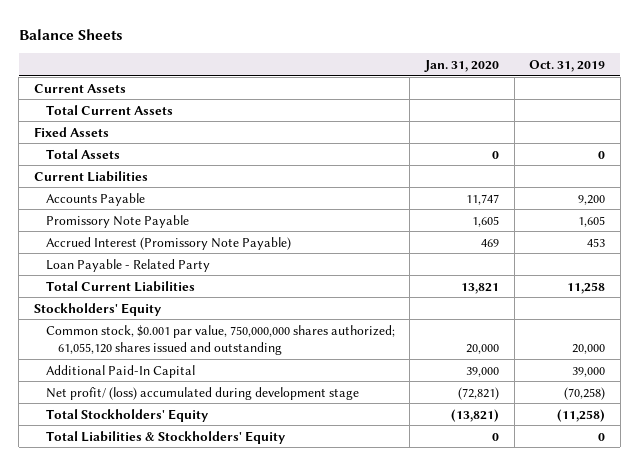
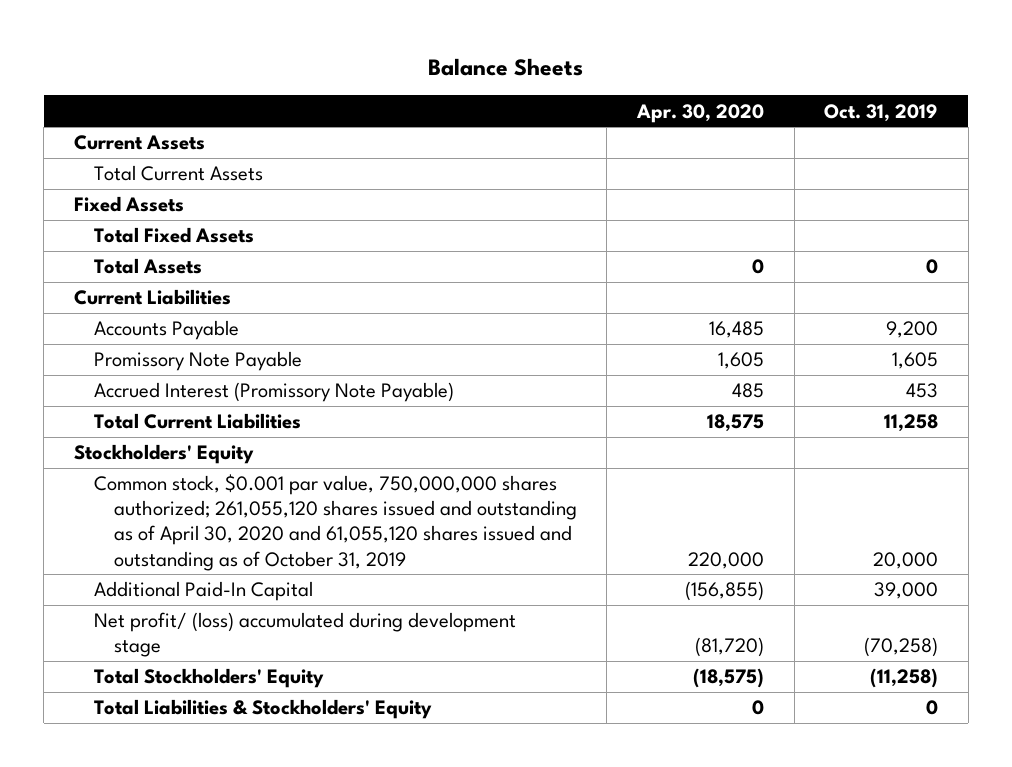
- | Jan. 31, 2020 | Oct. 31, 2019
+ | Apr. 30, 2020 | Oct. 31, 2019
+ Total Fixed Assets
- Loan Payable - Related Party
- Common stock, $0.001 par value, 750,000,000 shares authorized; 61,055,120 shares issued and outstanding | 20,000 | 20,000
+ Common stock, $0.001 par value, 750,000,000 shares authorized; 261,055,120 shares issued and outstanding as of April 30, 2020 and 61,055,120 shares issued and outstanding as of October 31, 2019 | 220,000 | 20,000

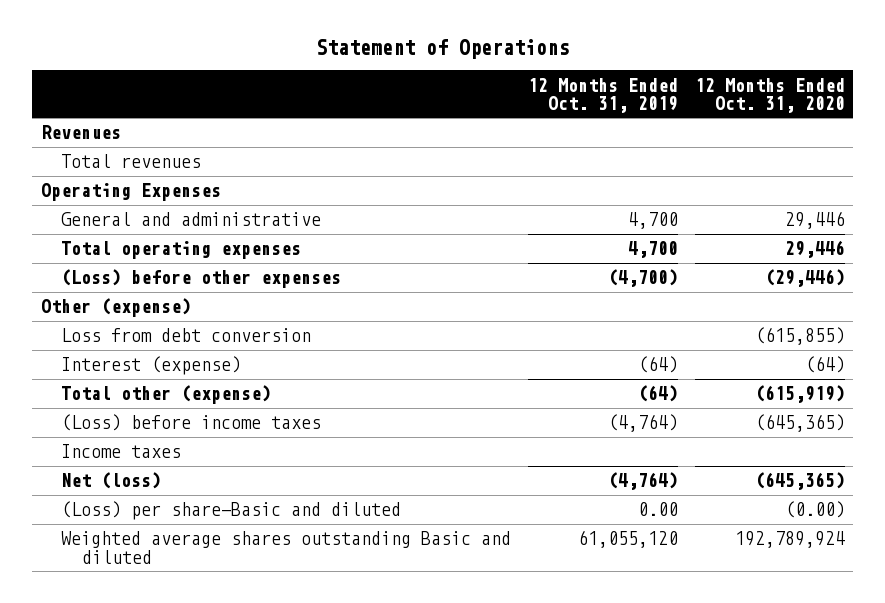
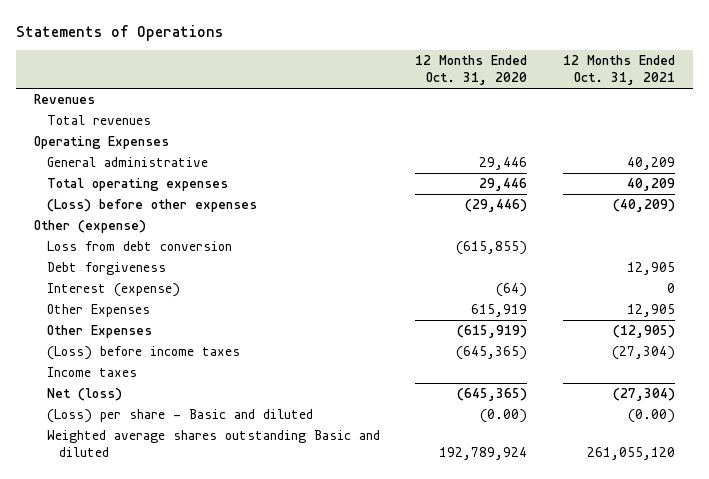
- Statement of Operations
+ Statements of Operations
- | 12 Months Ended Oct. 31, 2019 | 12 Months Ended Oct. 31, 2020
+ | 12 Months Ended Oct. 31, 2020 | 12 Months Ended Oct. 31, 2021
- General and administrative | 4,700 | 29,446
+ General administrative | 29,446 | 40,209
+ Debt forgiveness | | 12,905
- Total other (expense) | (64) | (615,919)
+ Other Expenses | 615,919 | 12,905
+ Other Expenses | (615,919) | (12,905)
- (Loss) per share-Basic and diluted | 0.00 | (0.00)
+ (Loss) per share - Basic and diluted | (0.00) | (0.00)

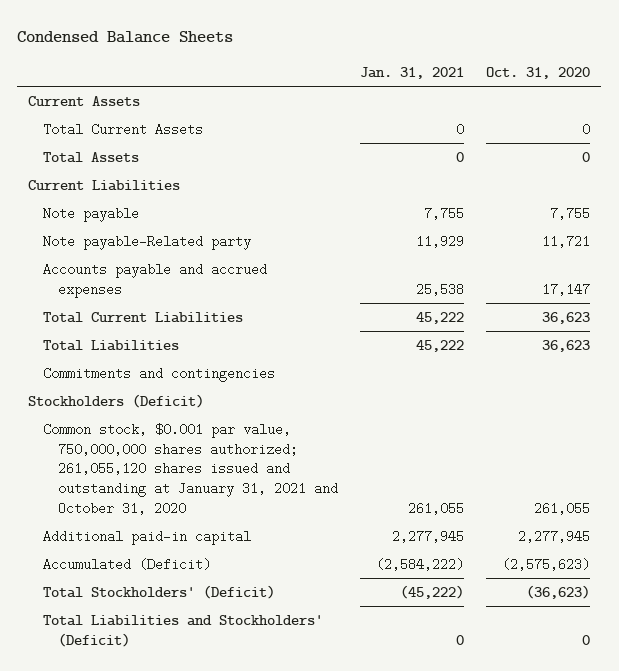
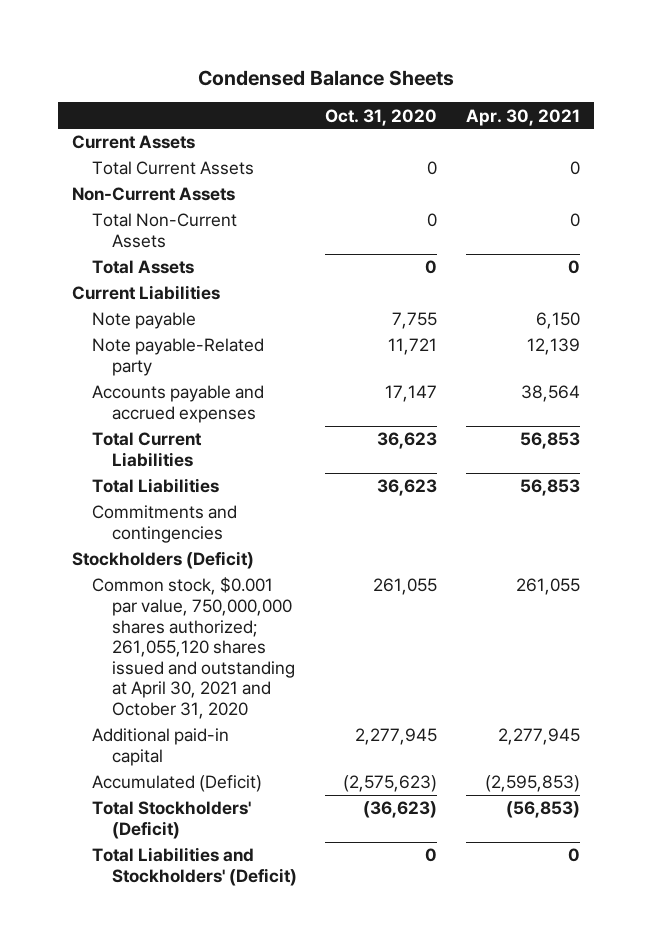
- | Jan. 31, 2021 | Oct. 31, 2020
+ | Oct. 31, 2020 | Apr. 30, 2021
+ Non-Current Assets
+ Total Non-Current Assets | 0 | 0
- Common stock, $0.001 par value, 750,000,000 shares authorized; 261,055,120 shares issued and outstanding at January 31, 2021 and October 31, 2020 | 261,055 | 261,055
+ Common stock, $0.001 par value, 750,000,000 shares authorized; 261,055,120 shares issued and outstanding at April 30, 2021 and October 31, 2020 | 261,055 | 261,055

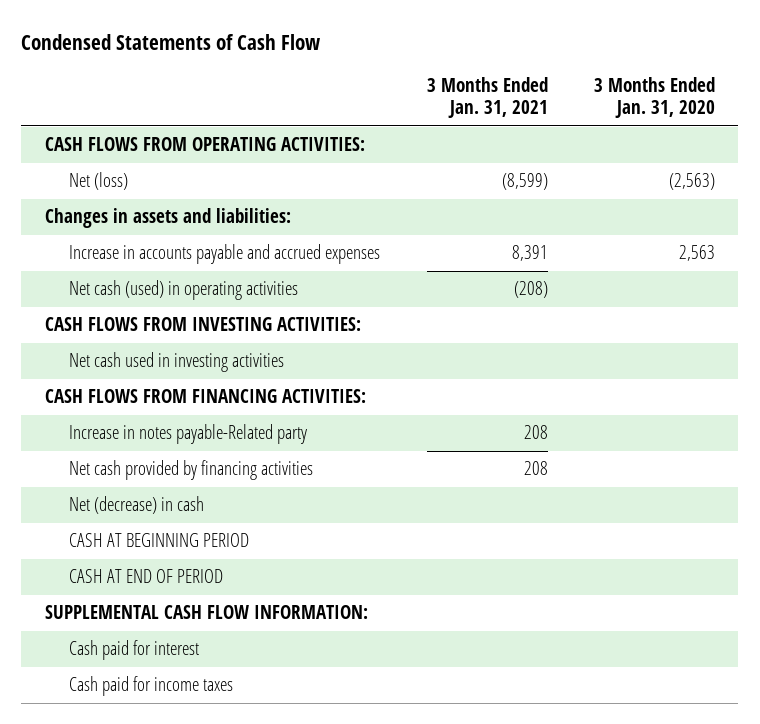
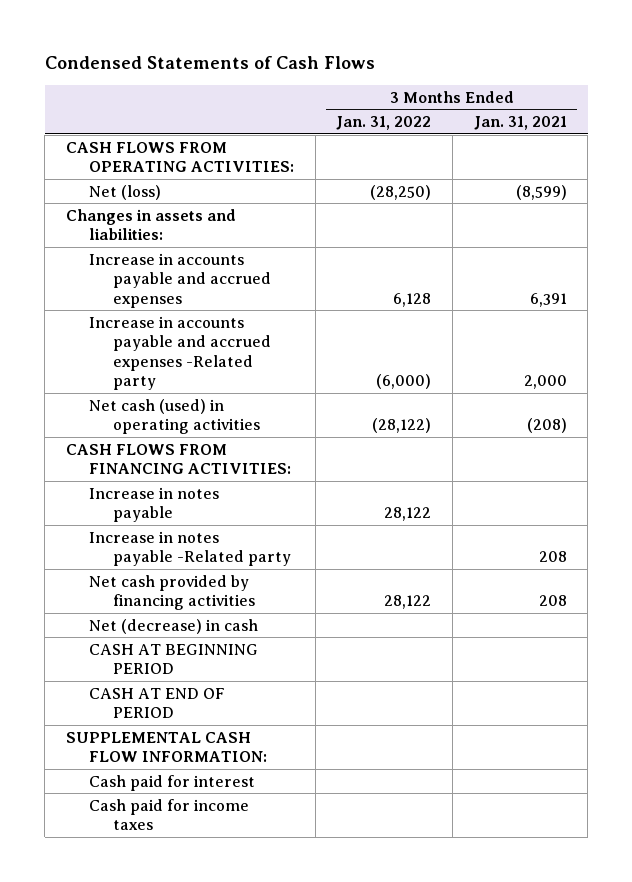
- Condensed Statements of Cash Flow
+ Condensed Statements of Cash Flows
- | 3 Months Ended Jan. 31, 2021 | 3 Months Ended Jan. 31, 2020
+ | 3 Months Ended Jan. 31, 2022 | 3 Months Ended Jan. 31, 2021
- Increase in accounts payable and accrued expenses | 8,391 | 2,563
+ Increase in accounts payable and accrued expenses | 6,128 | 6,391
+ Increase in accounts payable and accrued expenses -Related party | (6,000) | 2,000
- CASH FLOWS FROM INVESTING ACTIVITIES:
- Net cash used in investing activities
- Increase in notes payable-Related party | 208 |
+ Increase in notes payable | 28,122 |
+ Increase in notes payable -Related party | | 208

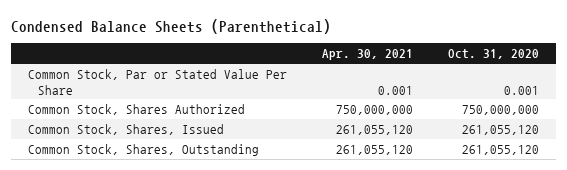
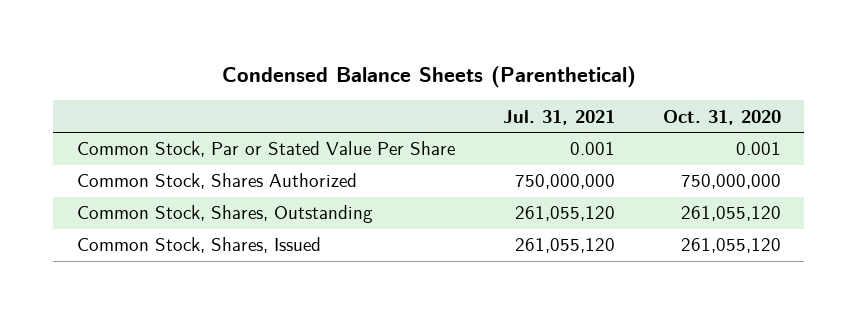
- | Apr. 30, 2021 | Oct. 31, 2020
+ | Jul. 31, 2021 | Oct. 31, 2020
moved down: Common Stock, Shares, Issued | 261,055,120 | 261,055,120

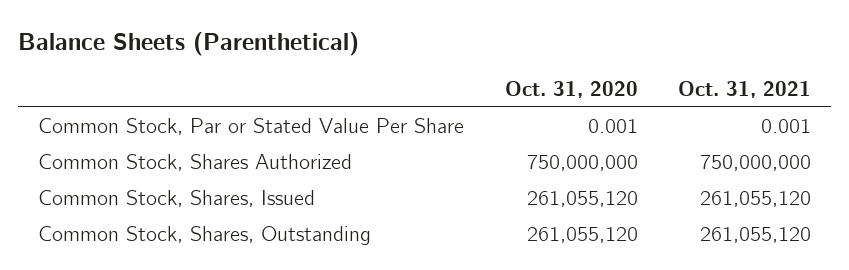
- Condensed Balance Sheets (Parenthetical)
+ Balance Sheets (Parenthetical)
- | Jul. 31, 2021 | Oct. 31, 2020
+ | Oct. 31, 2020 | Oct. 31, 2021
moved down: Common Stock, Shares, Outstanding | 261,055,120 | 261,055,120

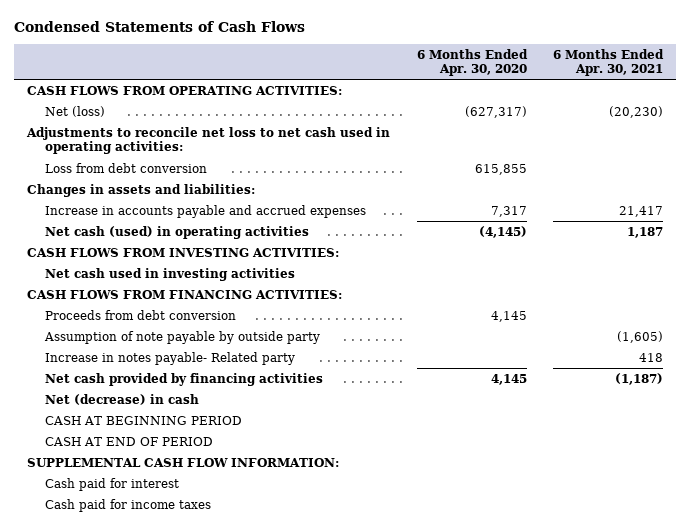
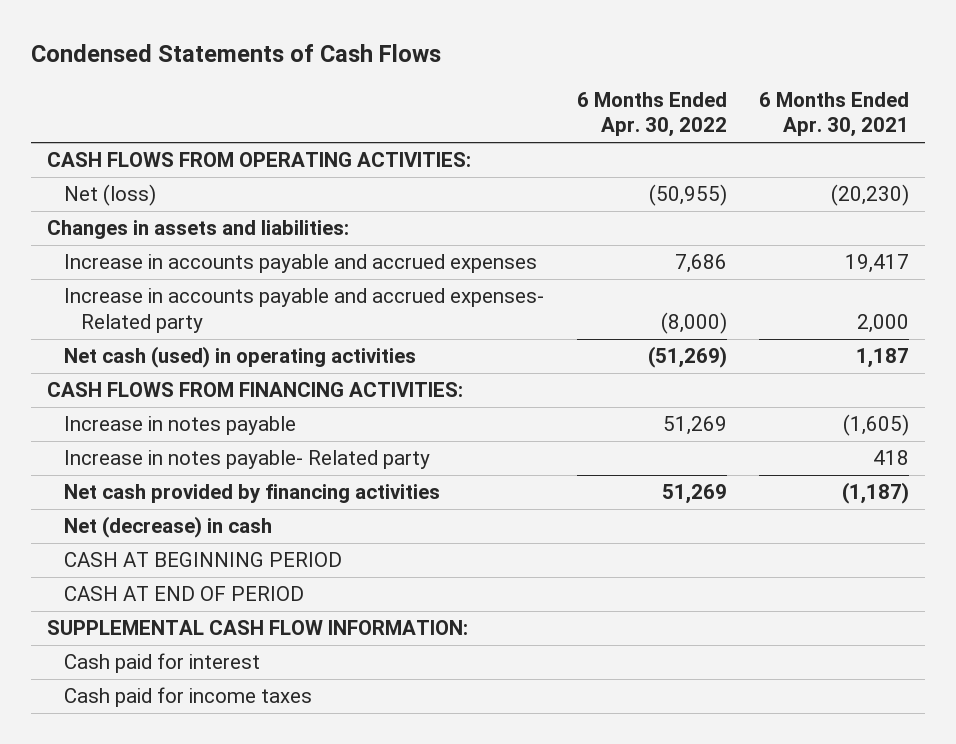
- | 6 Months Ended Apr. 30, 2020 | 6 Months Ended Apr. 30, 2021
+ | 6 Months Ended Apr. 30, 2022 | 6 Months Ended Apr. 30, 2021
- Adjustments to reconcile net loss to net cash used in operating activities:
- Loss from debt conversion | 615,855 |
- Increase in accounts payable and accrued expenses | 7,317 | 21,417
+ Increase in accounts payable and accrued expenses | 7,686 | 19,417
+ Increase in accounts payable and accrued expenses- Related party | (8,000) | 2,000
- CASH FLOWS FROM INVESTING ACTIVITIES:
- Net cash used in investing activities
- Proceeds from debt conversion | 4,145 |
- Assumption of note payable by outside party | | (1,605)
+ Increase in notes payable | 51,269 | (1,605)

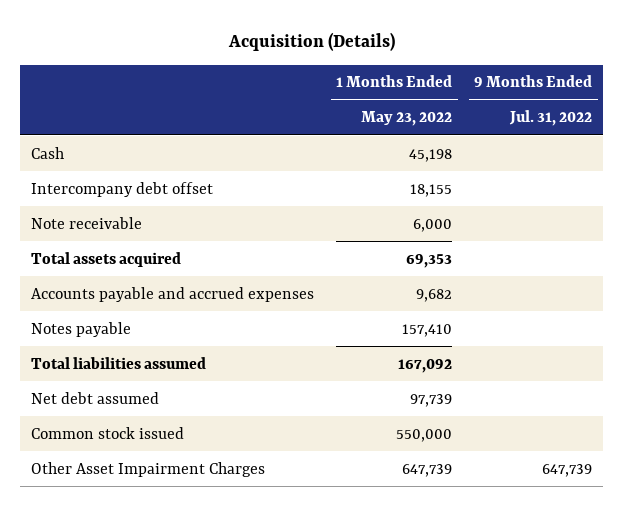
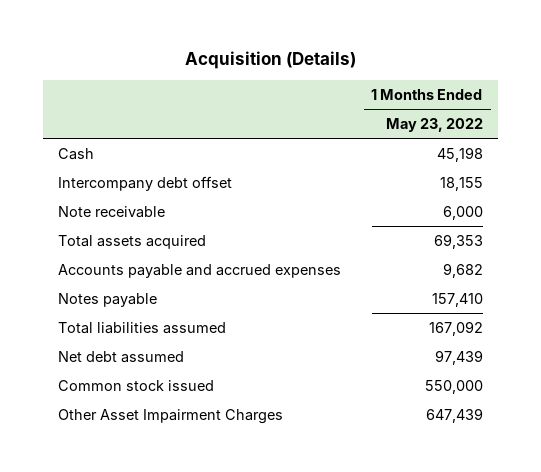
- | 1 Months Ended May 23, 2022 | 9 Months Ended Jul. 31, 2022
+ | 1 Months Ended May 23, 2022
- Net debt assumed | 97,739 |
+ Net debt assumed | 97,439
- Other Asset Impairment Charges | 647,739 | 647,739
+ Other Asset Impairment Charges | 647,439

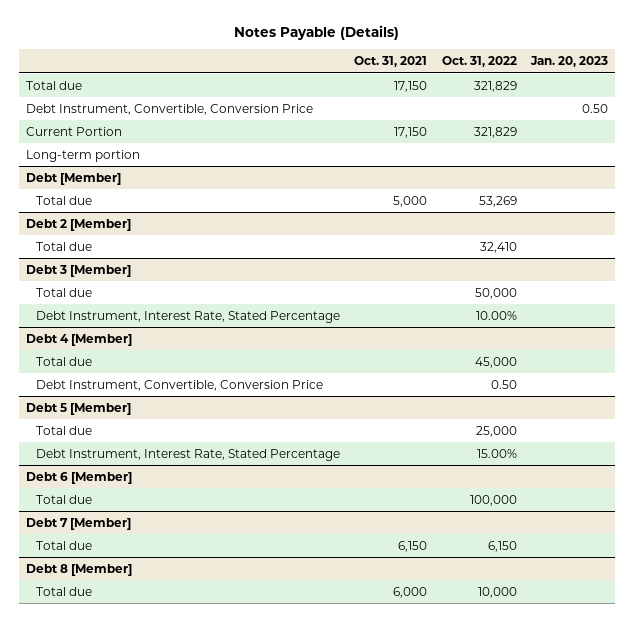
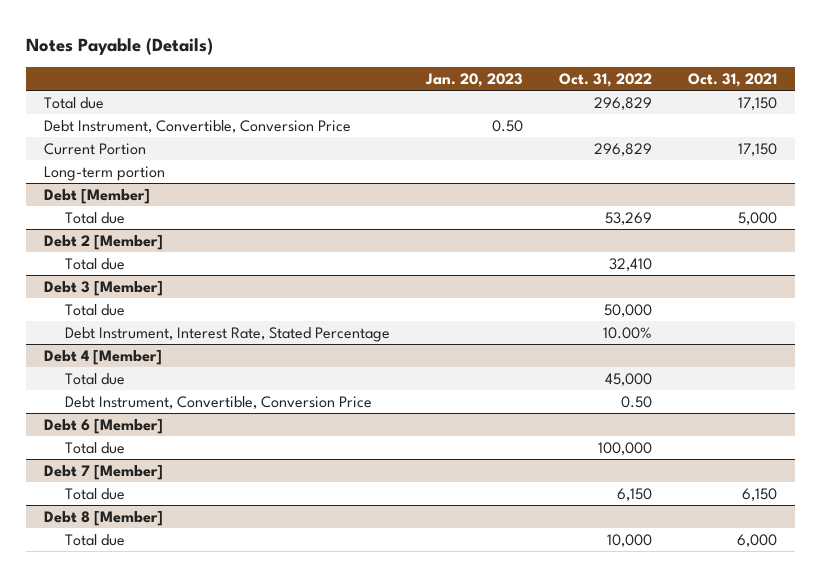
- | Oct. 31, 2021 | Oct. 31, 2022 | Jan. 20, 2023
+ | Jan. 20, 2023 | Oct. 31, 2022 | Oct. 31, 2021
- Total due | 17,150 | 321,829 |
+ Total due | | 296,829 | 17,150
- Current Portion | 17,150 | 321,829 |
+ Current Portion | | 296,829 | 17,150
- Debt 5 [Member]
- Total due | | 25,000 |
- Debt Instrument, Interest Rate, Stated Percentage | | 15.00% |

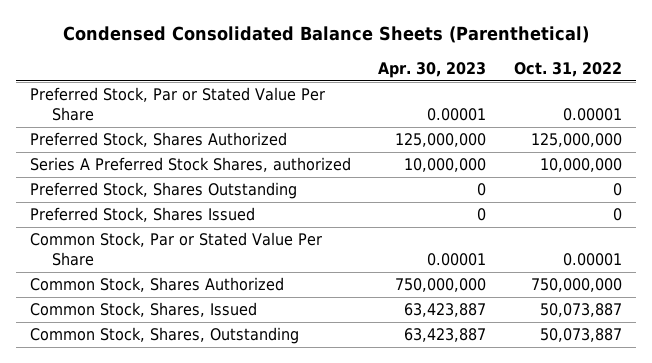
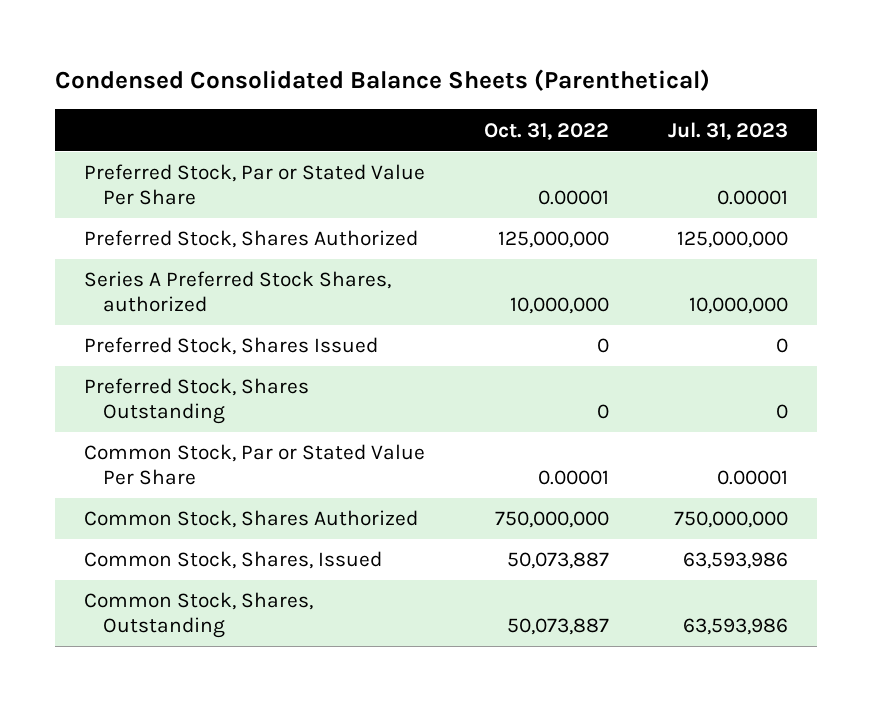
- | Apr. 30, 2023 | Oct. 31, 2022
+ | Oct. 31, 2022 | Jul. 31, 2023
moved down: Preferred Stock, Shares Outstanding | 0 | 0

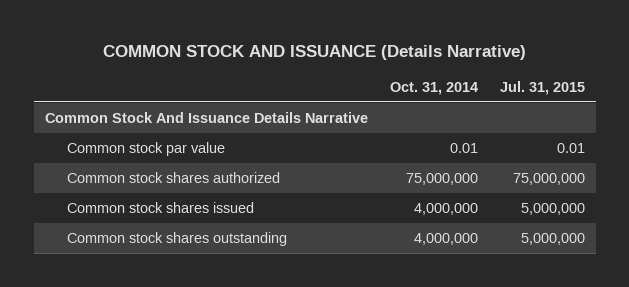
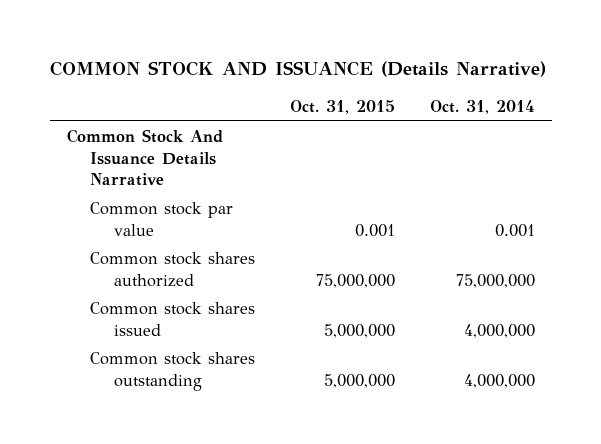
- | Oct. 31, 2014 | Jul. 31, 2015
+ | Oct. 31, 2015 | Oct. 31, 2014
- Common stock par value | 0.01 | 0.01
+ Common stock par value | 0.001 | 0.001

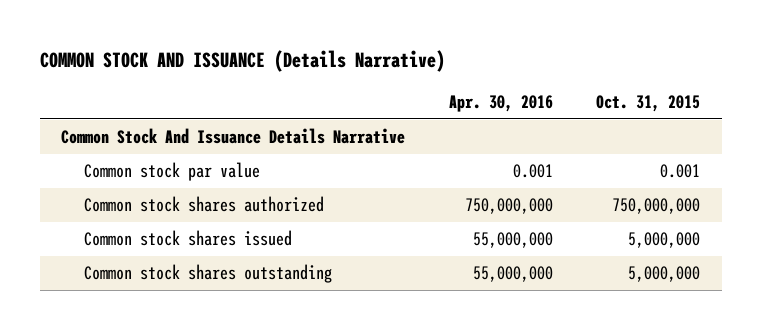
- | Oct. 31, 2015 | Oct. 31, 2014
+ | Apr. 30, 2016 | Oct. 31, 2015
- Common stock shares authorized | 75,000,000 | 75,000,000
+ Common stock shares authorized | 750,000,000 | 750,000,000

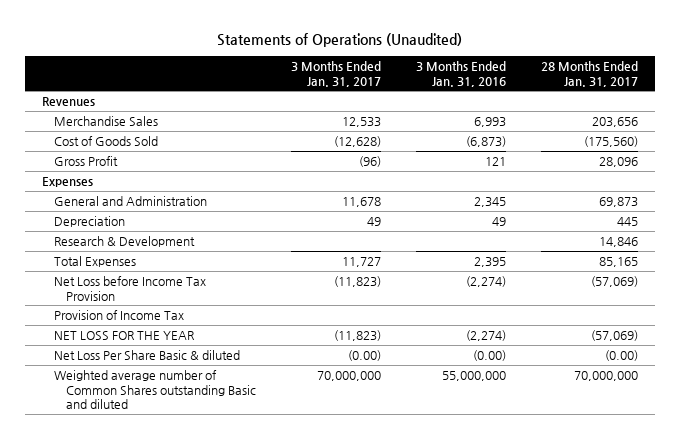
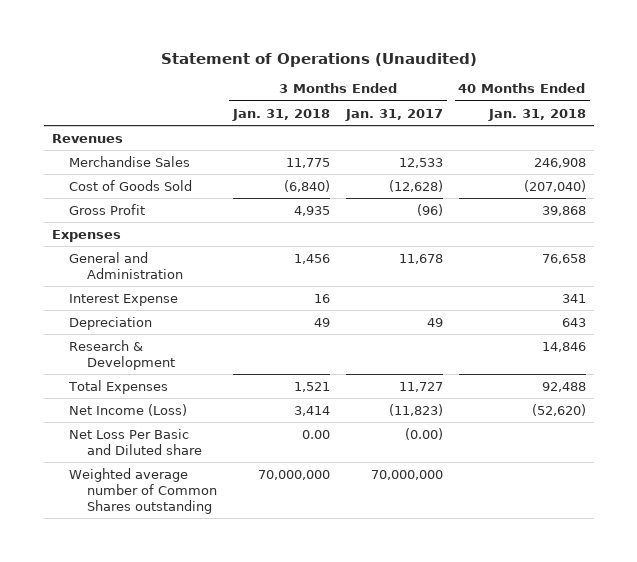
- Statements of Operations (Unaudited)
+ Statement of Operations (Unaudited)
- | 3 Months Ended Jan. 31, 2017 | 3 Months Ended Jan. 31, 2016 | 28 Months Ended Jan. 31, 2017
+ | 3 Months Ended Jan. 31, 2018 | 3 Months Ended Jan. 31, 2017 | 40 Months Ended Jan. 31, 2018
+ Interest Expense | 16 | | 341
- Net Loss before Income Tax Provision | (11,823) | (2,274) | (57,069)
- Provision of Income Tax
- NET LOSS FOR THE YEAR | (11,823) | (2,274) | (57,069)
- Net Loss Per Share Basic & diluted | (0.00) | (0.00) | (0.00)
- Weighted average number of Common Shares outstanding Basic and diluted | 70,000,000 | 55,000,000 | 70,000,000
+ Net Income (Loss) | 3,414 | (11,823) | (52,620)
+ Net Loss Per Basic and Diluted share | 0.00 | (0.00) |
+ Weighted average number of Common Shares outstanding | 70,000,000 | 70,000,000 |

